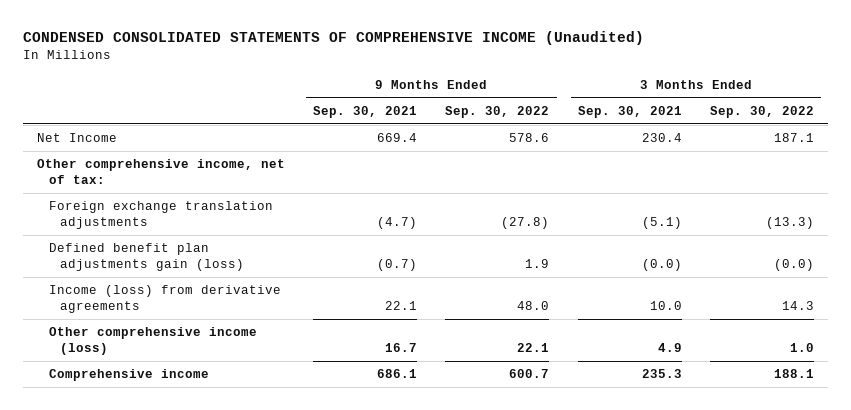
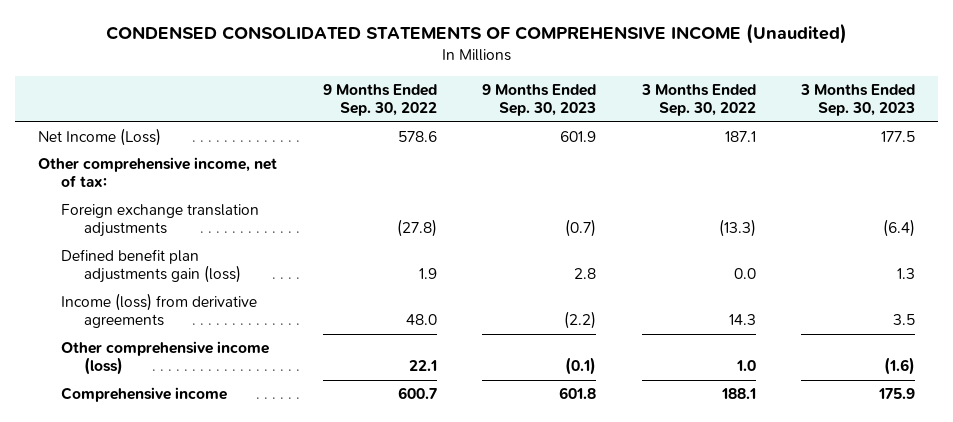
- | 9 Months Ended Sep. 30, 2021 | 9 Months Ended Sep. 30, 2022 | 3 Months Ended Sep. 30, 2021 | 3 Months Ended Sep. 30, 2022
+ | 9 Months Ended Sep. 30, 2022 | 9 Months Ended Sep. 30, 2023 | 3 Months Ended Sep. 30, 2022 | 3 Months Ended Sep. 30, 2023
- Net Income | 669.4 | 578.6 | 230.4 | 187.1
+ Net Income (Loss) | 578.6 | 601.9 | 187.1 | 177.5
- Defined benefit plan adjustments gain (loss) | (0.7) | 1.9 | (0.0) | (0.0)
+ Defined benefit plan adjustments gain (loss) | 1.9 | 2.8 | 0.0 | 1.3

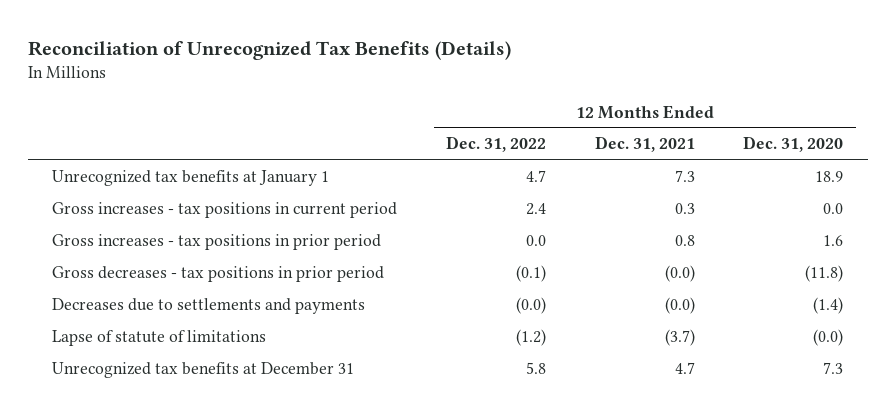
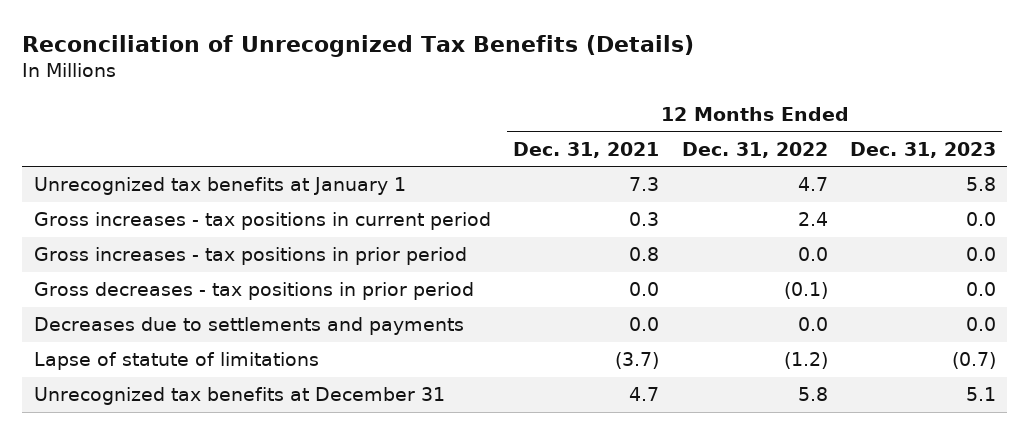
- | 12 Months Ended Dec. 31, 2022 | 12 Months Ended Dec. 31, 2021 | 12 Months Ended Dec. 31, 2020
+ | 12 Months Ended Dec. 31, 2021 | 12 Months Ended Dec. 31, 2022 | 12 Months Ended Dec. 31, 2023
- Gross decreases - tax positions in prior period | (0.1) | (0.0) | (11.8)
- Decreases due to settlements and payments | (0.0) | (0.0) | (1.4)
+ Gross decreases - tax positions in prior period | 0.0 | (0.1) | 0.0
+ Decreases due to settlements and payments | 0.0 | 0.0 | 0.0

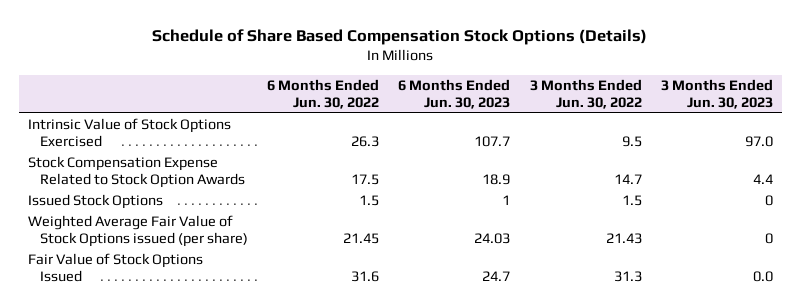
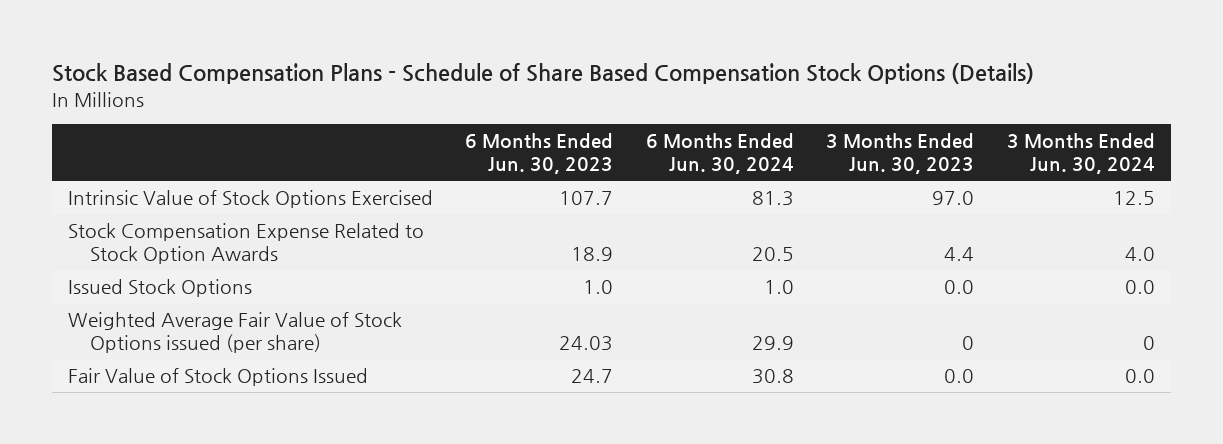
- Schedule of Share Based Compensation Stock Options (Details)
+ Stock Based Compensation Plans - Schedule of Share Based Compensation Stock Options (Details)
- | 6 Months Ended Jun. 30, 2022 | 6 Months Ended Jun. 30, 2023 | 3 Months Ended Jun. 30, 2022 | 3 Months Ended Jun. 30, 2023
+ | 6 Months Ended Jun. 30, 2023 | 6 Months Ended Jun. 30, 2024 | 3 Months Ended Jun. 30, 2023 | 3 Months Ended Jun. 30, 2024
- Issued Stock Options | 1.5 | 1 | 1.5 | 0
+ Issued Stock Options | 1.0 | 1.0 | 0.0 | 0.0

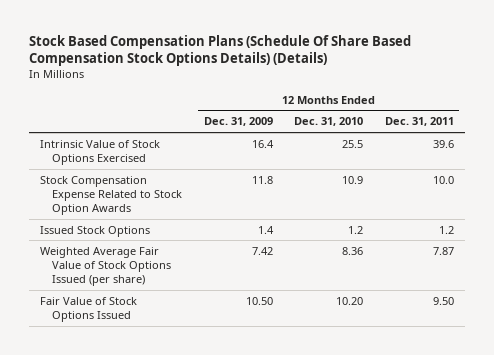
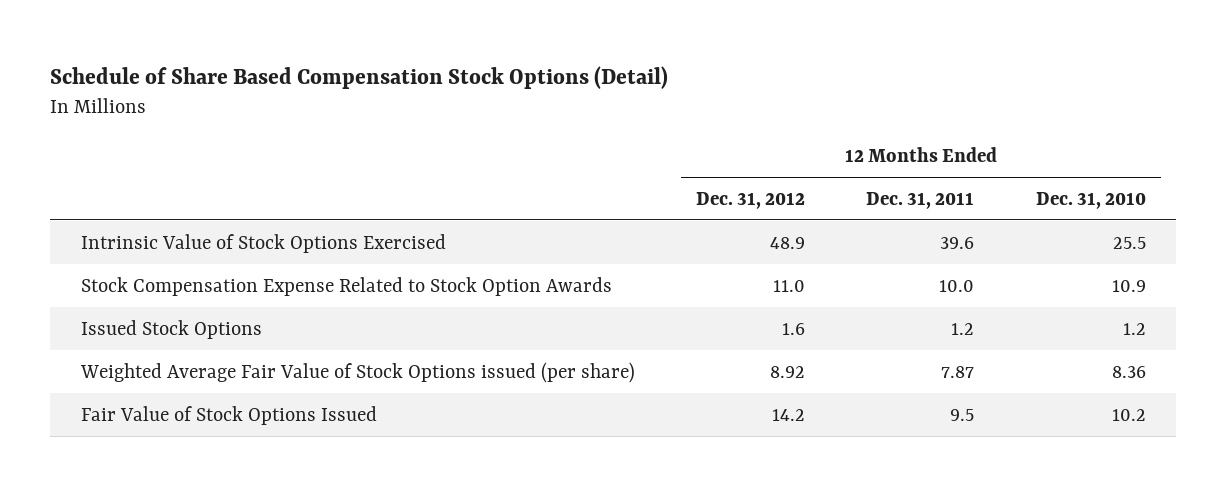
- Stock Based Compensation Plans (Schedule Of Share Based Compensation Stock Options Details) (Details)
+ Schedule of Share Based Compensation Stock Options (Detail)
- | 12 Months Ended Dec. 31, 2009 | 12 Months Ended Dec. 31, 2010 | 12 Months Ended Dec. 31, 2011
+ | 12 Months Ended Dec. 31, 2012 | 12 Months Ended Dec. 31, 2011 | 12 Months Ended Dec. 31, 2010
- Weighted Average Fair Value of Stock Options Issued (per share) | 7.42 | 8.36 | 7.87
- Fair Value of Stock Options Issued | 10.50 | 10.20 | 9.50
+ Weighted Average Fair Value of Stock Options issued (per share) | 8.92 | 7.87 | 8.36
+ Fair Value of Stock Options Issued | 14.2 | 9.5 | 10.2

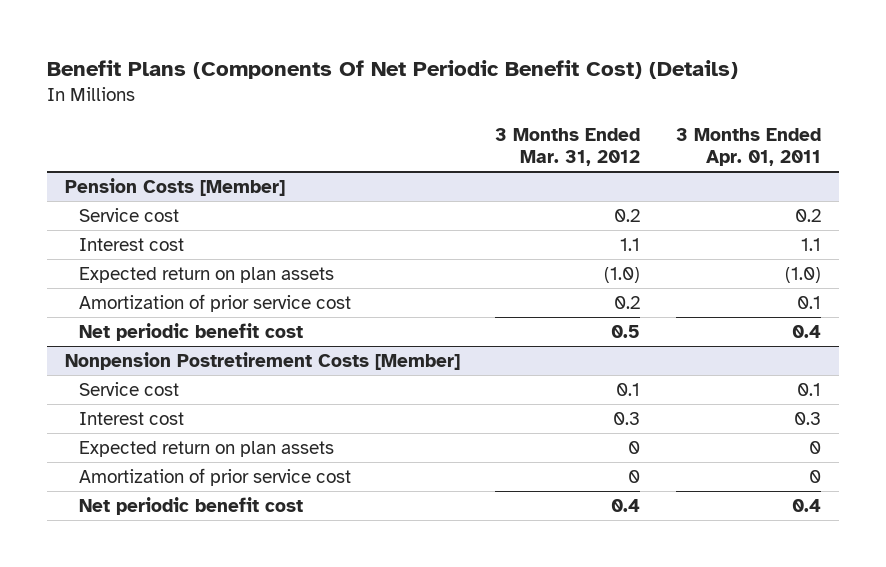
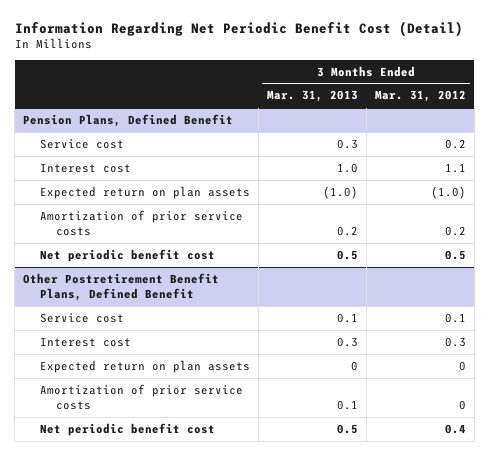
- Benefit Plans (Components Of Net Periodic Benefit Cost) (Details)
+ Information Regarding Net Periodic Benefit Cost (Detail)
- | 3 Months Ended Mar. 31, 2012 | 3 Months Ended Apr. 01, 2011
+ | 3 Months Ended Mar. 31, 2013 | 3 Months Ended Mar. 31, 2012
- Pension Costs [Member]
+ Pension Plans, Defined Benefit
- Amortization of prior service cost | 0.2 | 0.1
+ Amortization of prior service costs | 0.2 | 0.2
- Nonpension Postretirement Costs [Member]
+ Other Postretirement Benefit Plans, Defined Benefit
- Amortization of prior service cost | 0 | 0
+ Amortization of prior service costs | 0.1 | 0

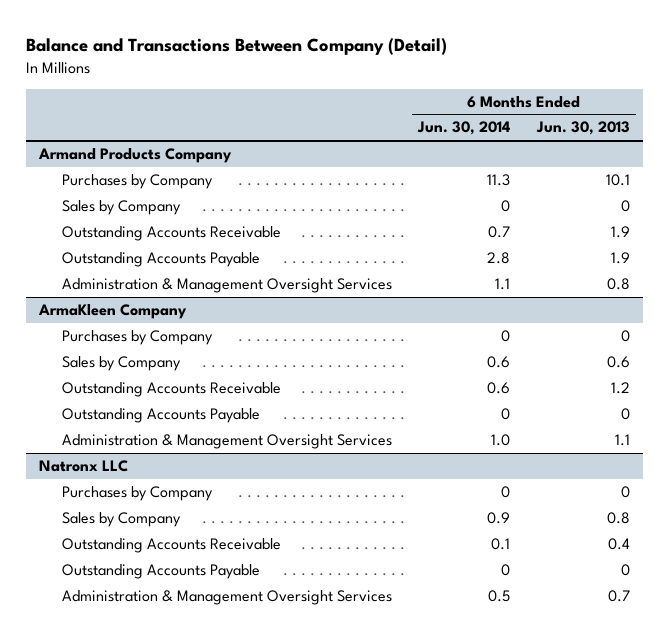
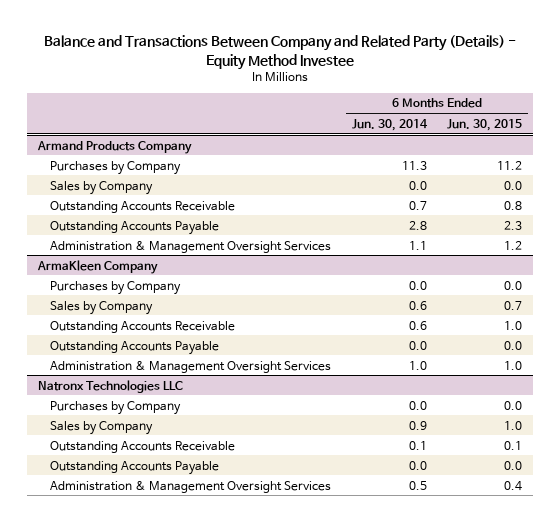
- Balance and Transactions Between Company (Detail)
+ Balance and Transactions Between Company and Related Party (Details) - Equity Method Investee
- | 6 Months Ended Jun. 30, 2014 | 6 Months Ended Jun. 30, 2013
+ | 6 Months Ended Jun. 30, 2014 | 6 Months Ended Jun. 30, 2015
@ Armand Products Company
- Sales by Company | 0 | 0
+ Sales by Company | 0.0 | 0.0
@ ArmaKleen Company
- Purchases by Company | 0 | 0
+ Purchases by Company | 0.0 | 0.0
- Outstanding Accounts Payable | 0 | 0
+ Outstanding Accounts Payable | 0.0 | 0.0
- Natronx LLC
- Purchases by Company | 0 | 0
+ Natronx Technologies LLC
+ Purchases by Company | 0.0 | 0.0
- Outstanding Accounts Payable | 0 | 0
+ Outstanding Accounts Payable | 0.0 | 0.0

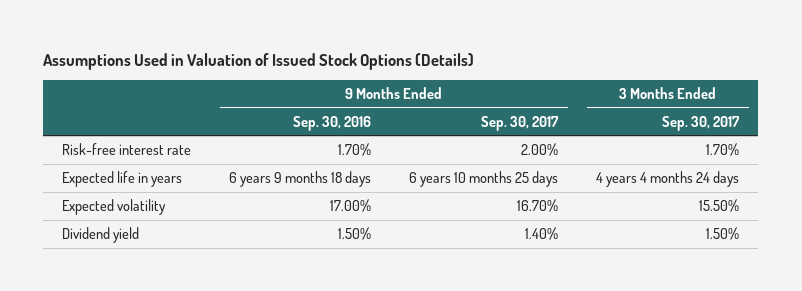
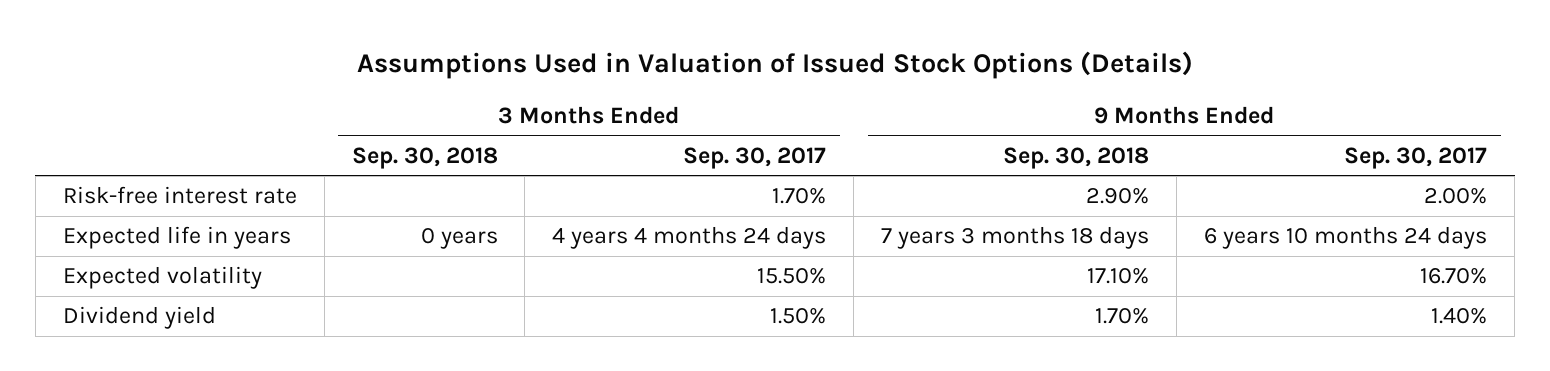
- | 9 Months Ended Sep. 30, 2016 | 9 Months Ended Sep. 30, 2017 | 3 Months Ended Sep. 30, 2017
+ | 3 Months Ended Sep. 30, 2018 | 3 Months Ended Sep. 30, 2017 | 9 Months Ended Sep. 30, 2018 | 9 Months Ended Sep. 30, 2017
- Expected life in years | 6 years 9 months 18 days | 6 years 10 months 25 days | 4 years 4 months 24 days
+ Expected life in years | 0 years | 4 years 4 months 24 days | 7 years 3 months 18 days | 6 years 10 months 24 days

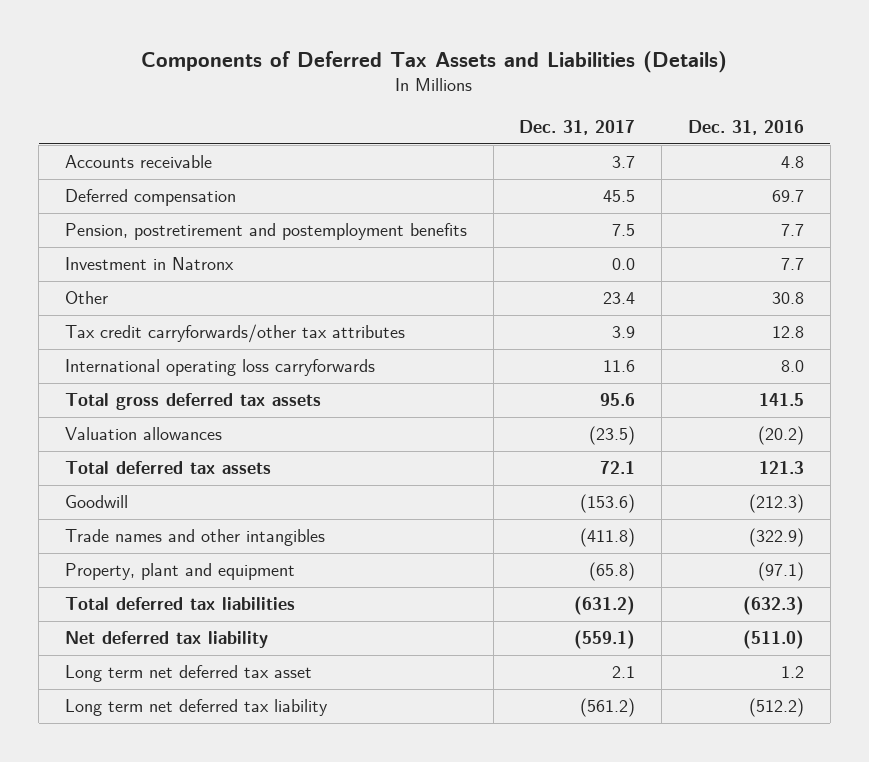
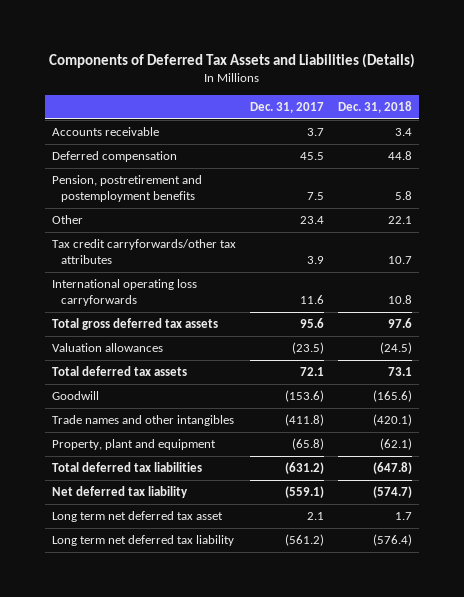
- | Dec. 31, 2017 | Dec. 31, 2016
+ | Dec. 31, 2017 | Dec. 31, 2018
- Investment in Natronx | 0.0 | 7.7

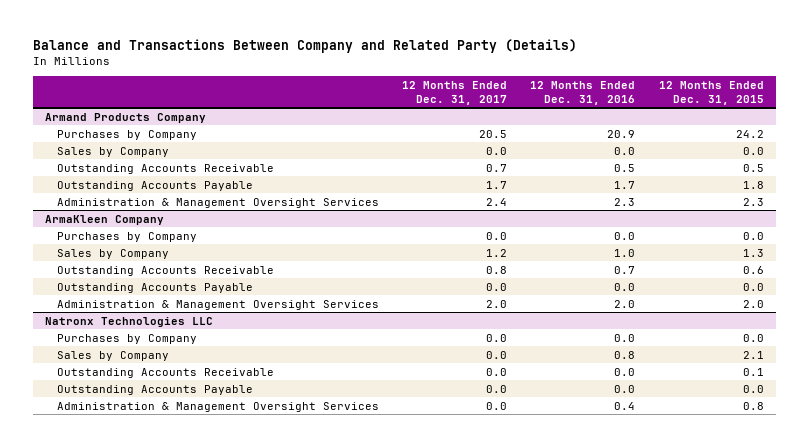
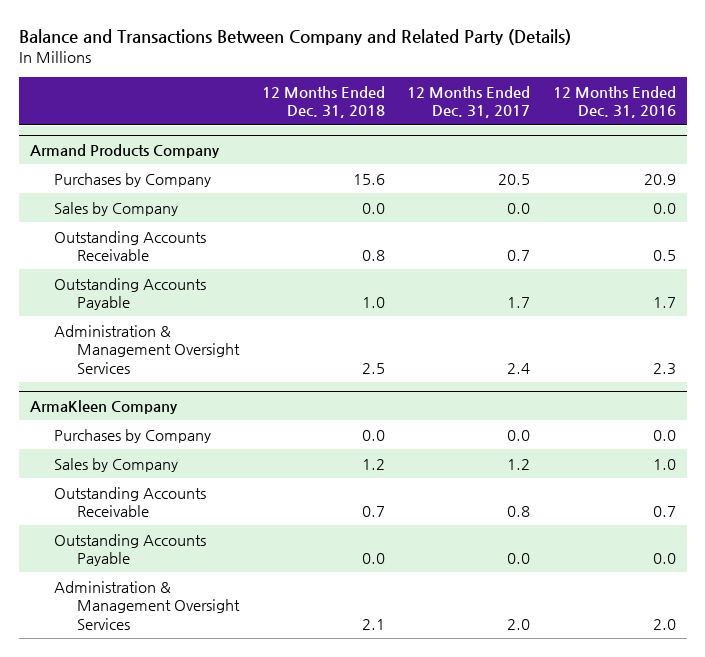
- | 12 Months Ended Dec. 31, 2017 | 12 Months Ended Dec. 31, 2016 | 12 Months Ended Dec. 31, 2015
+ | 12 Months Ended Dec. 31, 2018 | 12 Months Ended Dec. 31, 2017 | 12 Months Ended Dec. 31, 2016
- Natronx Technologies LLC
- Purchases by Company | 0.0 | 0.0 | 0.0
- Sales by Company | 0.0 | 0.8 | 2.1
- Outstanding Accounts Receivable | 0.0 | 0.0 | 0.1
- Outstanding Accounts Payable | 0.0 | 0.0 | 0.0
- Administration & Management Oversight Services | 0.0 | 0.4 | 0.8

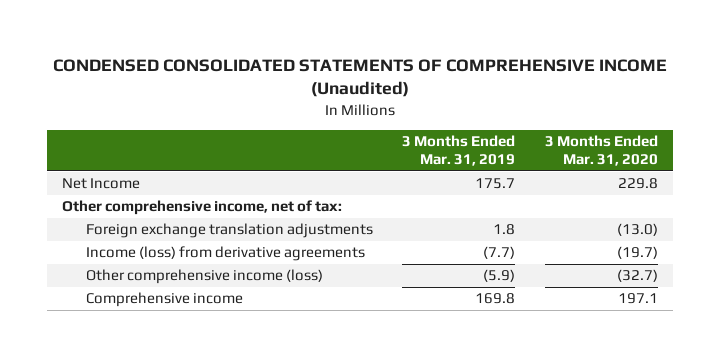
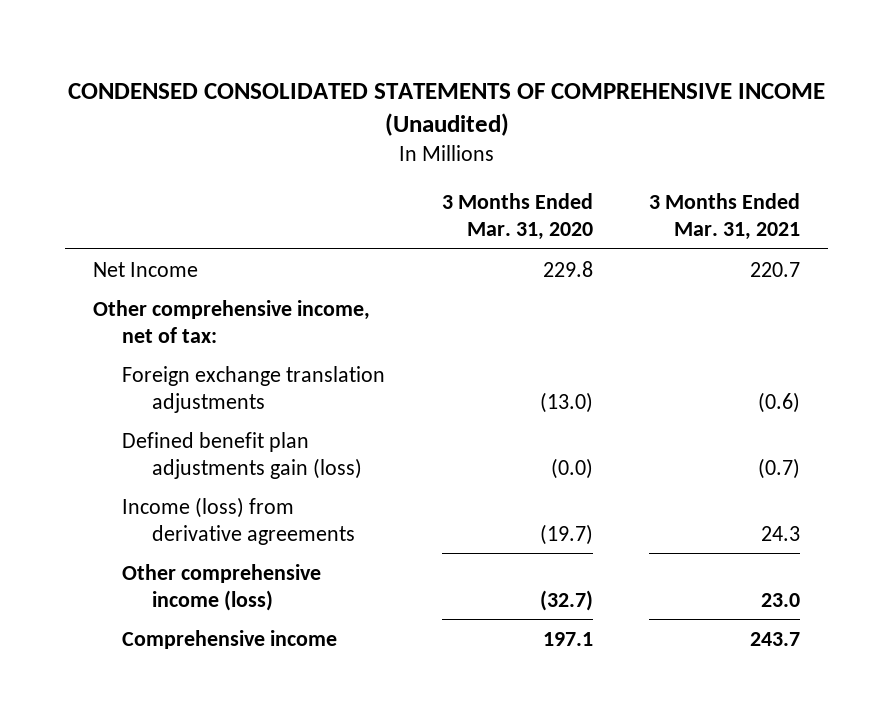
- | 3 Months Ended Mar. 31, 2019 | 3 Months Ended Mar. 31, 2020
+ | 3 Months Ended Mar. 31, 2020 | 3 Months Ended Mar. 31, 2021
+ Defined benefit plan adjustments gain (loss) | (0.0) | (0.7)

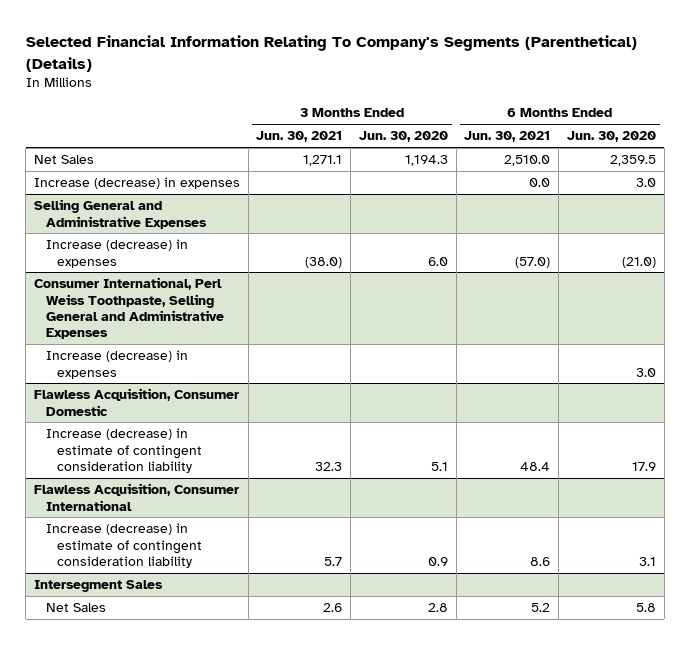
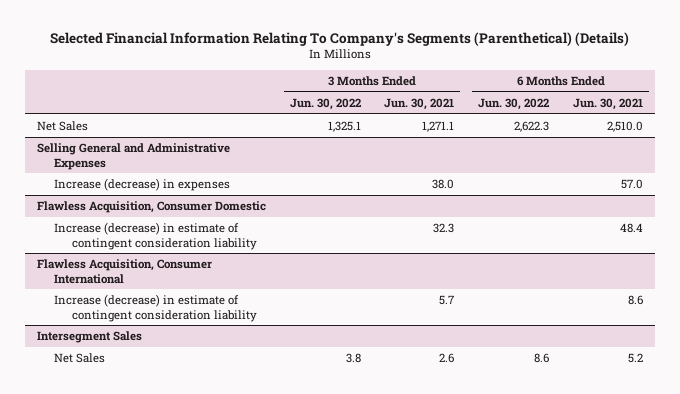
- | 3 Months Ended Jun. 30, 2021 | 3 Months Ended Jun. 30, 2020 | 6 Months Ended Jun. 30, 2021 | 6 Months Ended Jun. 30, 2020
+ | 3 Months Ended Jun. 30, 2022 | 3 Months Ended Jun. 30, 2021 | 6 Months Ended Jun. 30, 2022 | 6 Months Ended Jun. 30, 2021
- Increase (decrease) in expenses | | | 0.0 | 3.0
@ Selling General and Administrative Expenses
- Increase (decrease) in expenses | (38.0) | 6.0 | (57.0) | (21.0)
- Consumer International, Perl Weiss Toothpaste, Selling General and Administrative Expenses
- Increase (decrease) in expenses | | | | 3.0
@ Selling General and Administrative Expenses
+ Increase (decrease) in expenses | | 38.0 | | 57.0

